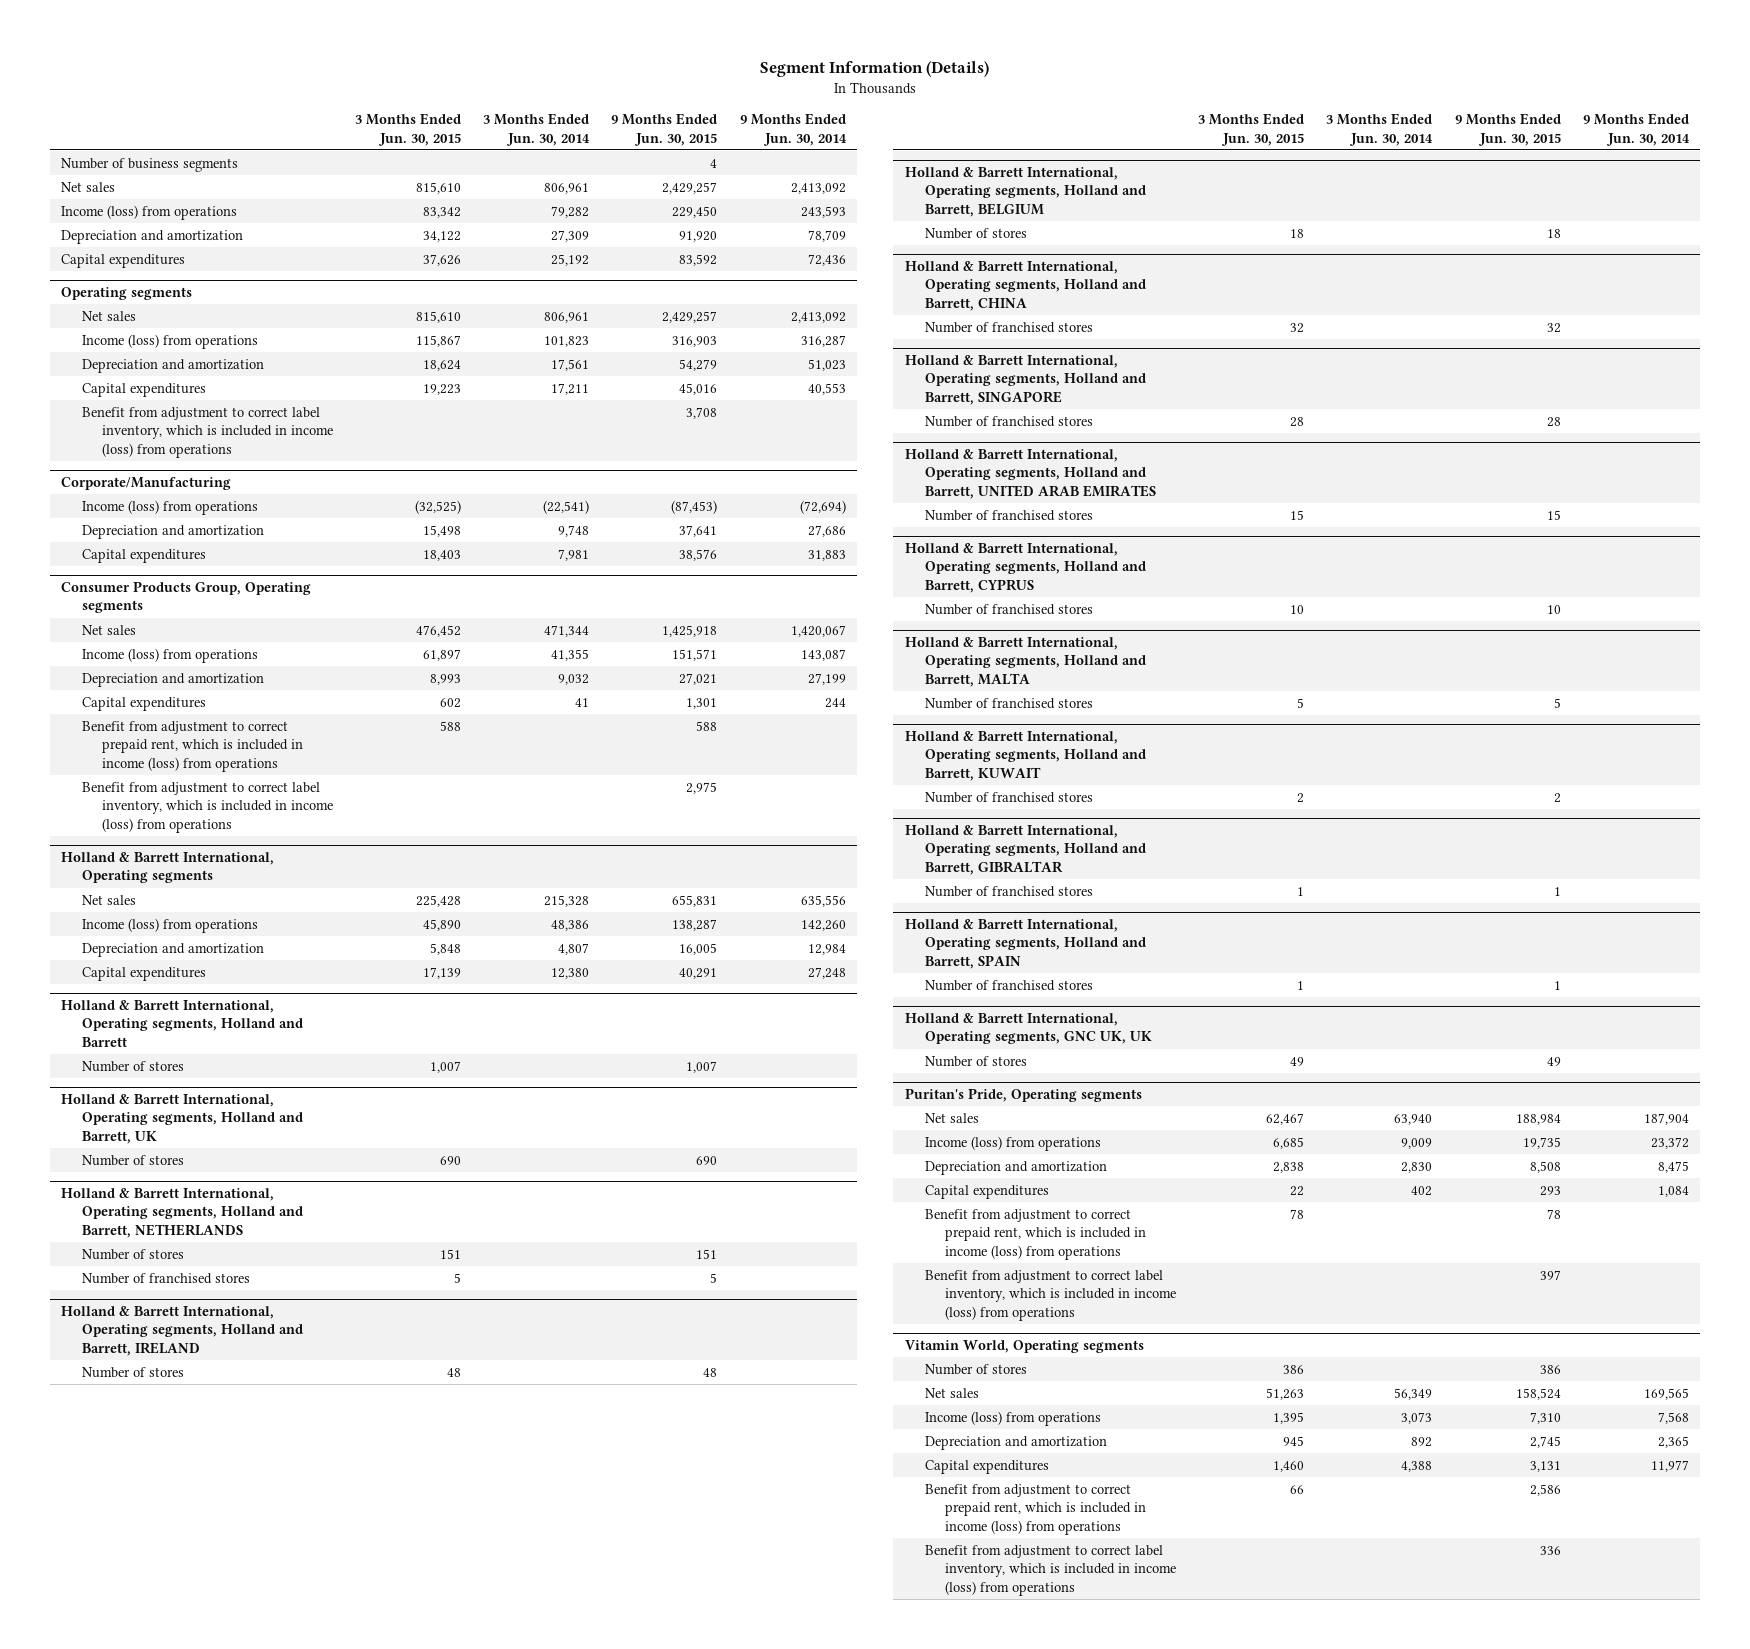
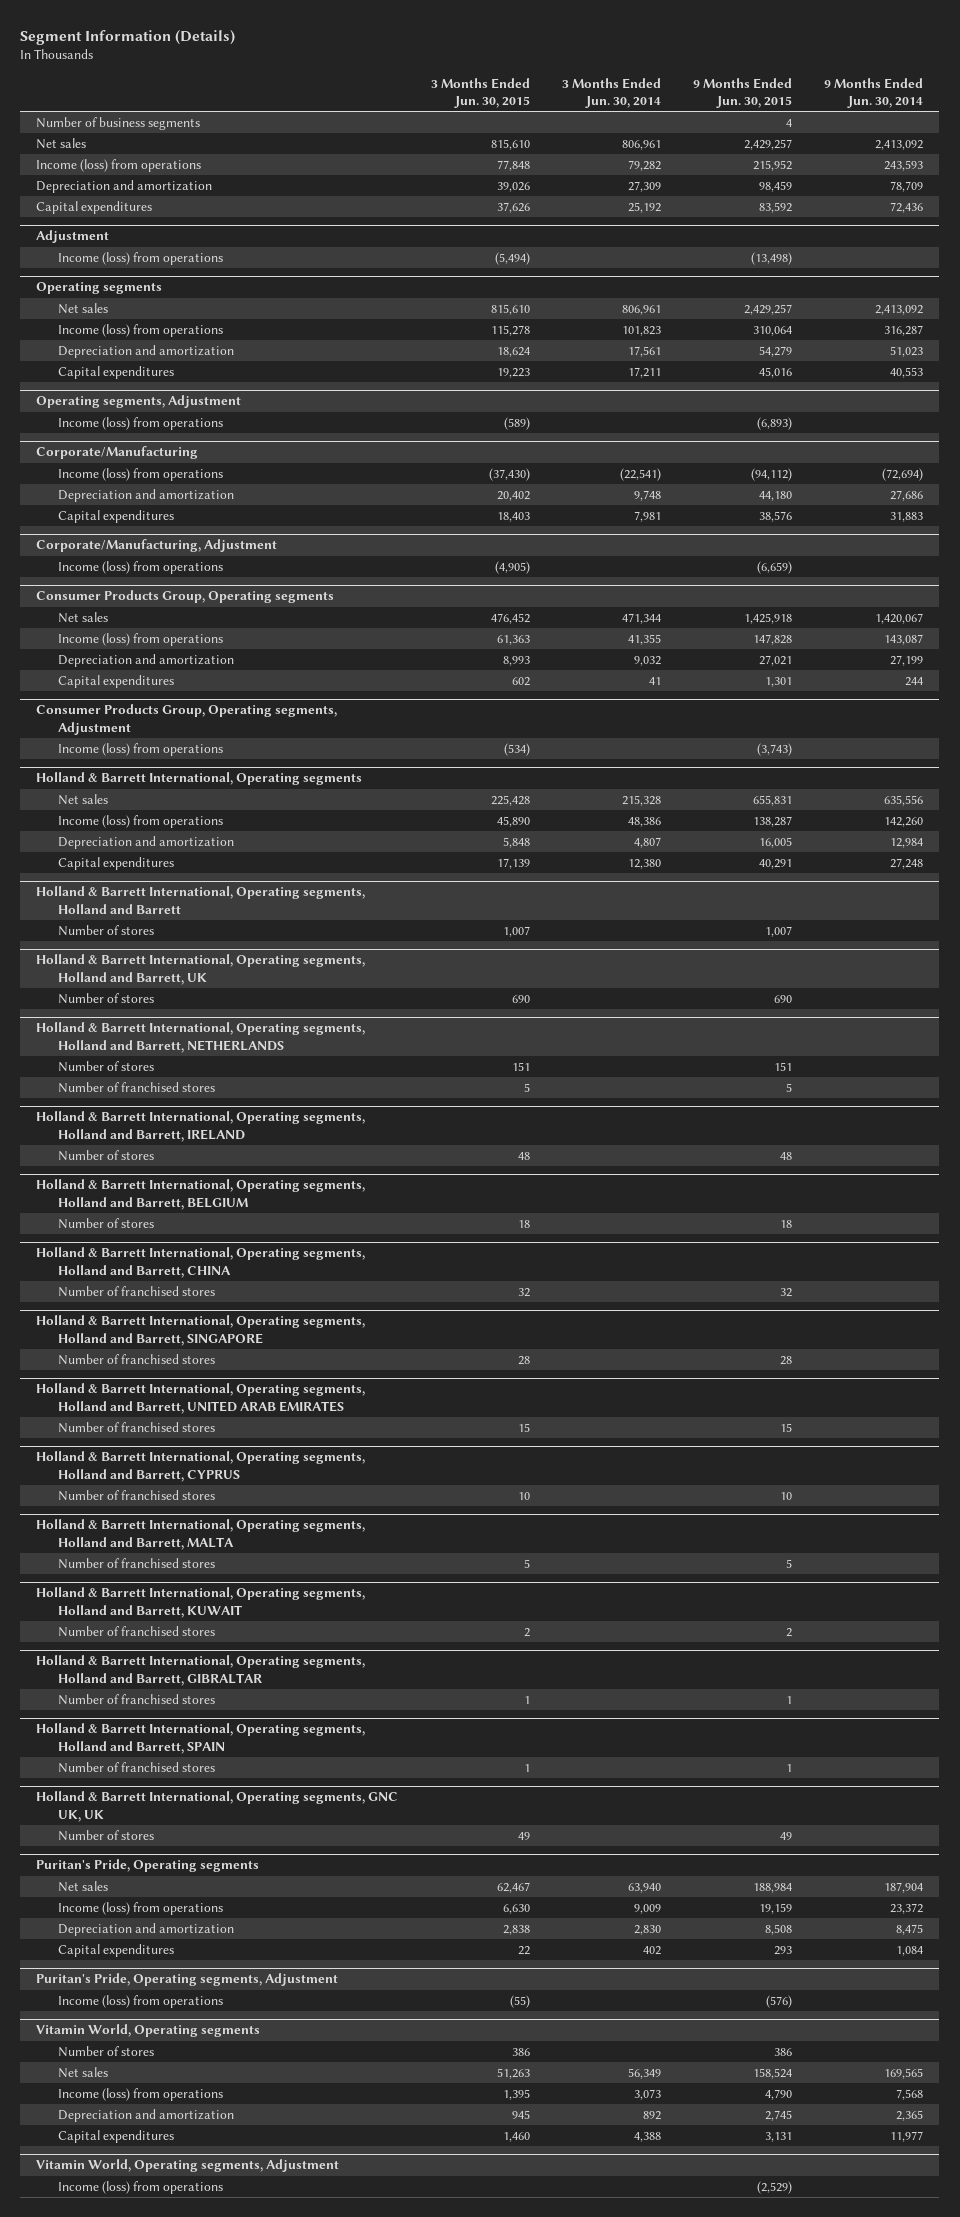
- Income (loss) from operations | 83,342 | 79,282 | 229,450 | 243,593
- Depreciation and amortization | 34,122 | 27,309 | 91,920 | 78,709
+ Income (loss) from operations | 77,848 | 79,282 | 215,952 | 243,593
+ Depreciation and amortization | 39,026 | 27,309 | 98,459 | 78,709
+ Adjustment
+ Income (loss) from operations | (5,494) | | (13,498) |
@ Operating segments
- Income (loss) from operations | 115,867 | 101,823 | 316,903 | 316,287
+ Income (loss) from operations | 115,278 | 101,823 | 310,064 | 316,287
- Benefit from adjustment to correct label inventory, which is included in income (loss) from operations | | | 3,708 |
+ Operating segments, Adjustment
+ Income (loss) from operations | (589) | | (6,893) |
@ Corporate/Manufacturing
- Income (loss) from operations | (32,525) | (22,541) | (87,453) | (72,694)
- Depreciation and amortization | 15,498 | 9,748 | 37,641 | 27,686
+ Income (loss) from operations | (37,430) | (22,541) | (94,112) | (72,694)
+ Depreciation and amortization | 20,402 | 9,748 | 44,180 | 27,686
+ Corporate/Manufacturing, Adjustment
+ Income (loss) from operations | (4,905) | | (6,659) |
@ Consumer Products Group, Operating segments
- Income (loss) from operations | 61,897 | 41,355 | 151,571 | 143,087
+ Income (loss) from operations | 61,363 | 41,355 | 147,828 | 143,087
- Benefit from adjustment to correct prepaid rent, which is included in income (loss) from operations | 588 | | 588 |
- Benefit from adjustment to correct label inventory, which is included in income (loss) from operations | | | 2,975 |
+ Consumer Products Group, Operating segments, Adjustment
+ Income (loss) from operations | (534) | | (3,743) |
@ Puritan's Pride, Operating segments
- Income (loss) from operations | 6,685 | 9,009 | 19,735 | 23,372
+ Income (loss) from operations | 6,630 | 9,009 | 19,159 | 23,372
- Benefit from adjustment to correct prepaid rent, which is included in income (loss) from operations | 78 | | 78 |
- Benefit from adjustment to correct label inventory, which is included in income (loss) from operations | | | 397 |
+ Puritan's Pride, Operating segments, Adjustment
+ Income (loss) from operations | (55) | | (576) |
@ Vitamin World, Operating segments
- Income (loss) from operations | 1,395 | 3,073 | 7,310 | 7,568
+ Income (loss) from operations | 1,395 | 3,073 | 4,790 | 7,568
- Benefit from adjustment to correct prepaid rent, which is included in income (loss) from operations | 66 | | 2,586 |
- Benefit from adjustment to correct label inventory, which is included in income (loss) from operations | | | 336 |
+ Vitamin World, Operating segments, Adjustment
+ Income (loss) from operations | | | (2,529) |

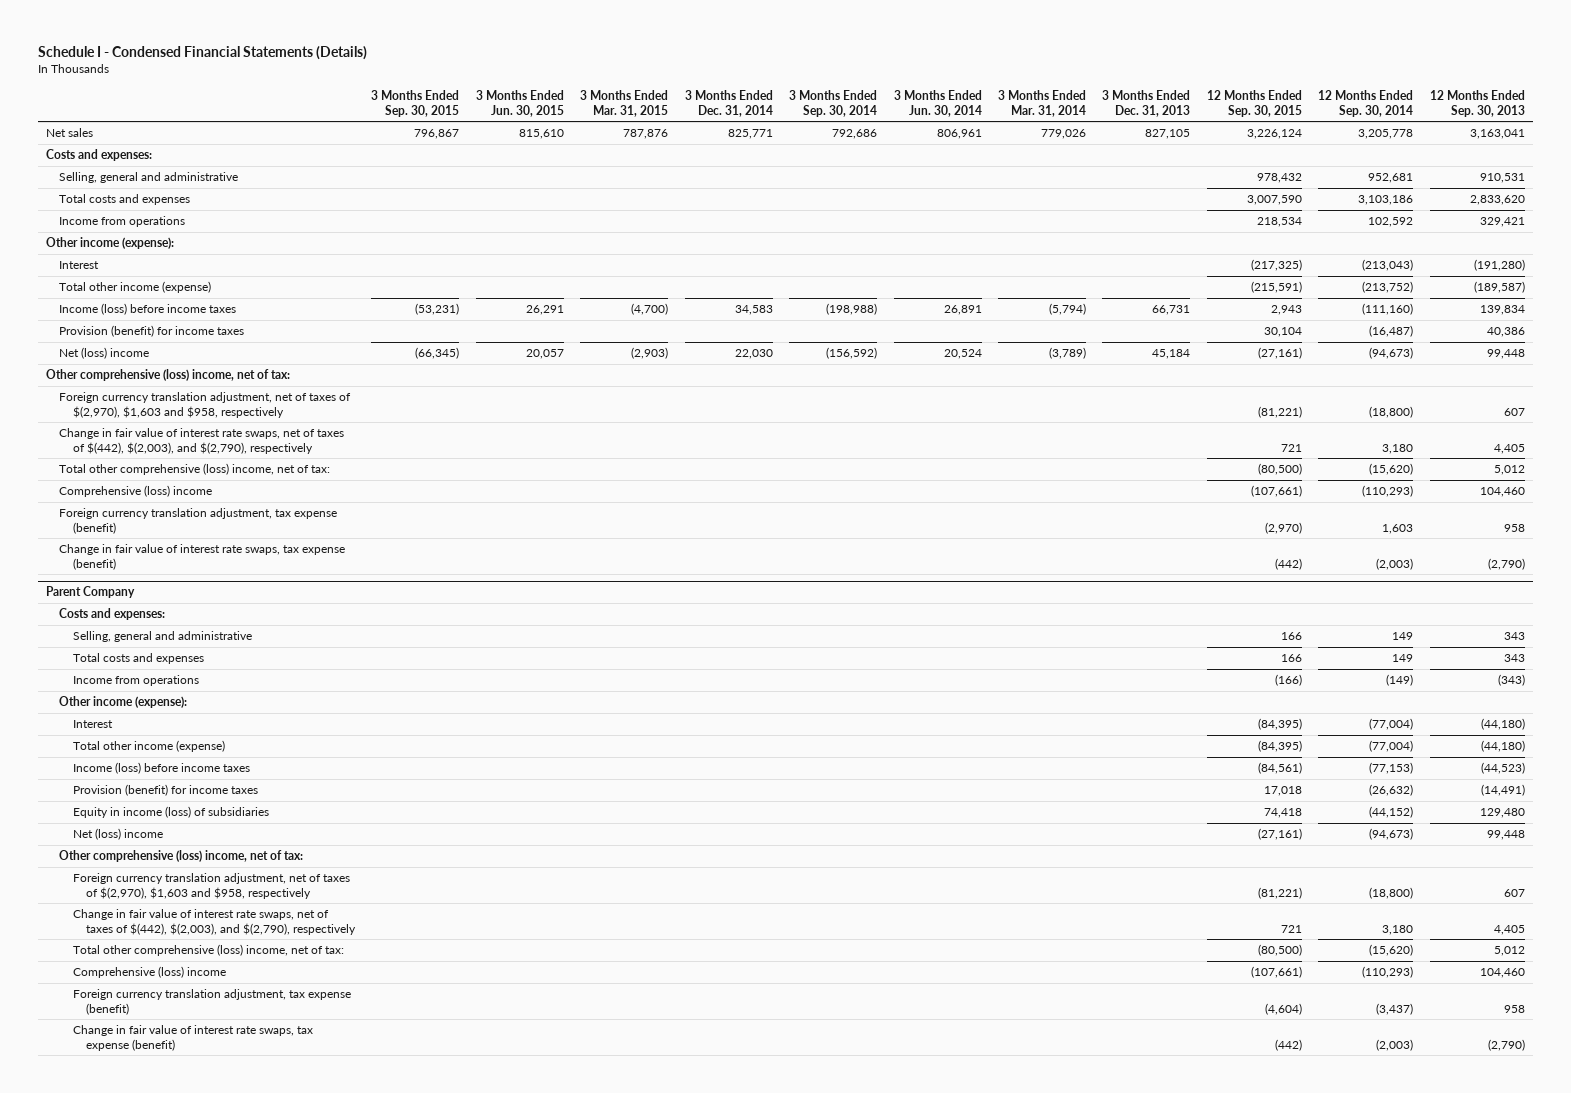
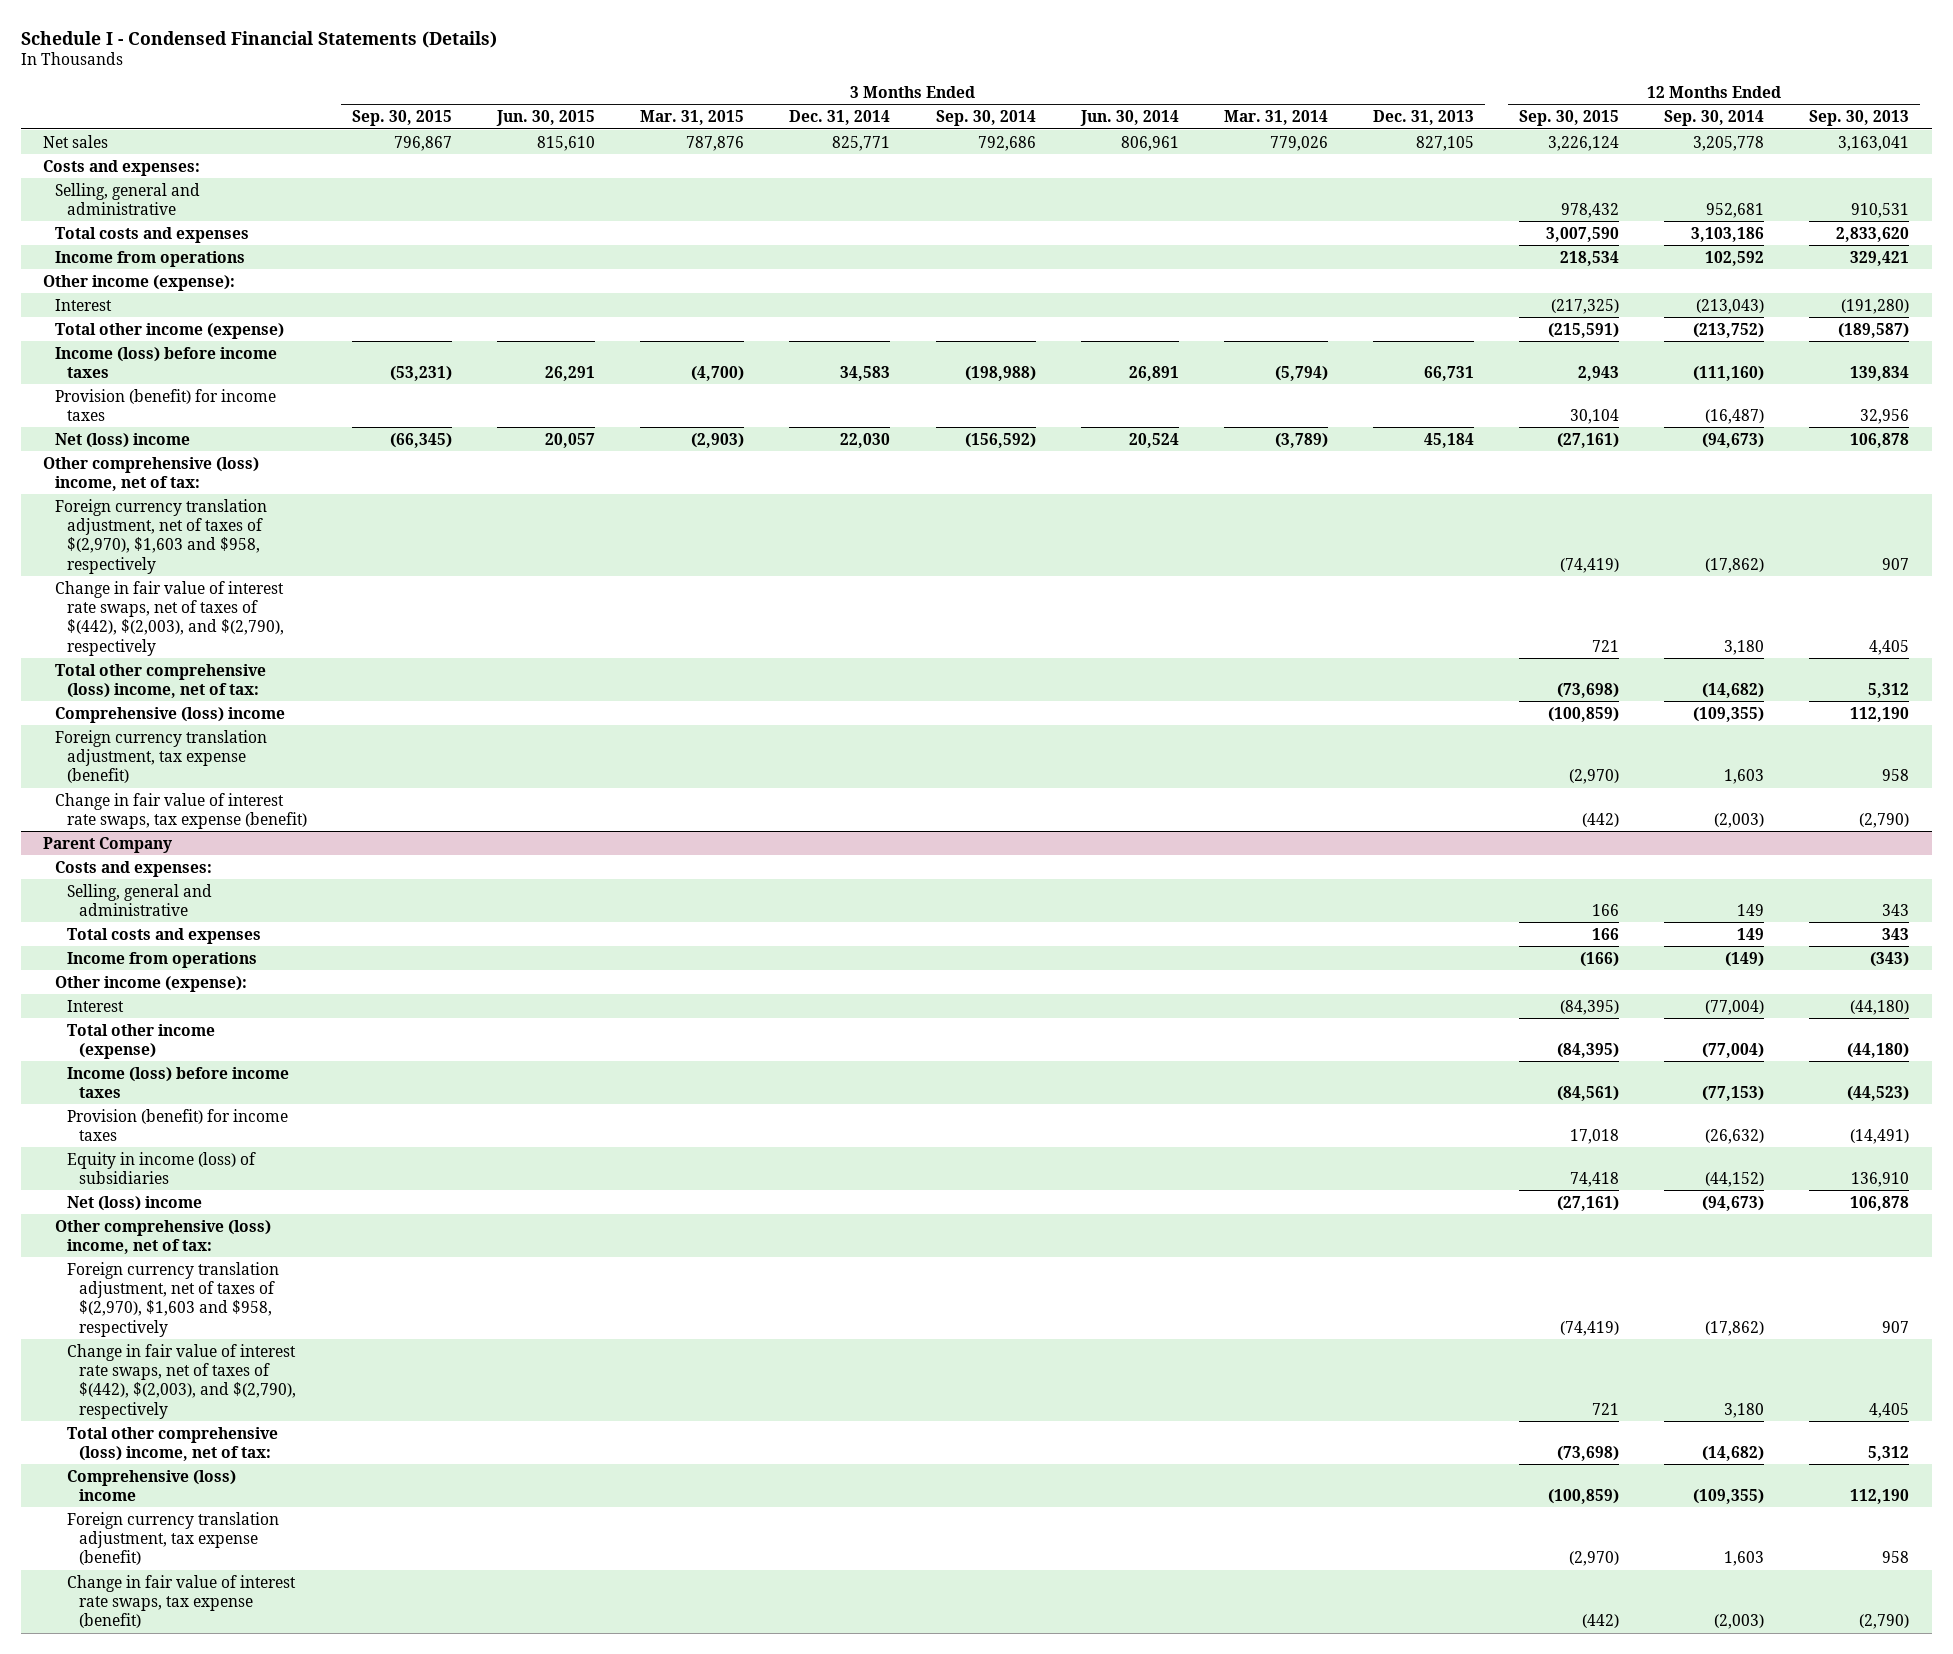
- Provision (benefit) for income taxes | | | | | | | | | 30,104 | (16,487) | 40,386
- Net (loss) income | (66,345) | 20,057 | (2,903) | 22,030 | (156,592) | 20,524 | (3,789) | 45,184 | (27,161) | (94,673) | 99,448
+ Provision (benefit) for income taxes | | | | | | | | | 30,104 | (16,487) | 32,956
+ Net (loss) income | (66,345) | 20,057 | (2,903) | 22,030 | (156,592) | 20,524 | (3,789) | 45,184 | (27,161) | (94,673) | 106,878
- Foreign currency translation adjustment, net of taxes of $(2,970), $1,603 and $958, respectively | | | | | | | | | (81,221) | (18,800) | 607
+ Foreign currency translation adjustment, net of taxes of $(2,970), $1,603 and $958, respectively | | | | | | | | | (74,419) | (17,862) | 907
- Total other comprehensive (loss) income, net of tax: | | | | | | | | | (80,500) | (15,620) | 5,012
- Comprehensive (loss) income | | | | | | | | | (107,661) | (110,293) | 104,460
+ Total other comprehensive (loss) income, net of tax: | | | | | | | | | (73,698) | (14,682) | 5,312
+ Comprehensive (loss) income | | | | | | | | | (100,859) | (109,355) | 112,190
@ Parent Company
- Equity in income (loss) of subsidiaries | | | | | | | | | 74,418 | (44,152) | 129,480
- Net (loss) income | | | | | | | | | (27,161) | (94,673) | 99,448
+ Equity in income (loss) of subsidiaries | | | | | | | | | 74,418 | (44,152) | 136,910
+ Net (loss) income | | | | | | | | | (27,161) | (94,673) | 106,878
- Foreign currency translation adjustment, net of taxes of $(2,970), $1,603 and $958, respectively | | | | | | | | | (81,221) | (18,800) | 607
+ Foreign currency translation adjustment, net of taxes of $(2,970), $1,603 and $958, respectively | | | | | | | | | (74,419) | (17,862) | 907
- Total other comprehensive (loss) income, net of tax: | | | | | | | | | (80,500) | (15,620) | 5,012
- Comprehensive (loss) income | | | | | | | | | (107,661) | (110,293) | 104,460
- Foreign currency translation adjustment, tax expense (benefit) | | | | | | | | | (4,604) | (3,437) | 958
+ Total other comprehensive (loss) income, net of tax: | | | | | | | | | (73,698) | (14,682) | 5,312
+ Comprehensive (loss) income | | | | | | | | | (100,859) | (109,355) | 112,190
+ Foreign currency translation adjustment, tax expense (benefit) | | | | | | | | | (2,970) | 1,603 | 958

